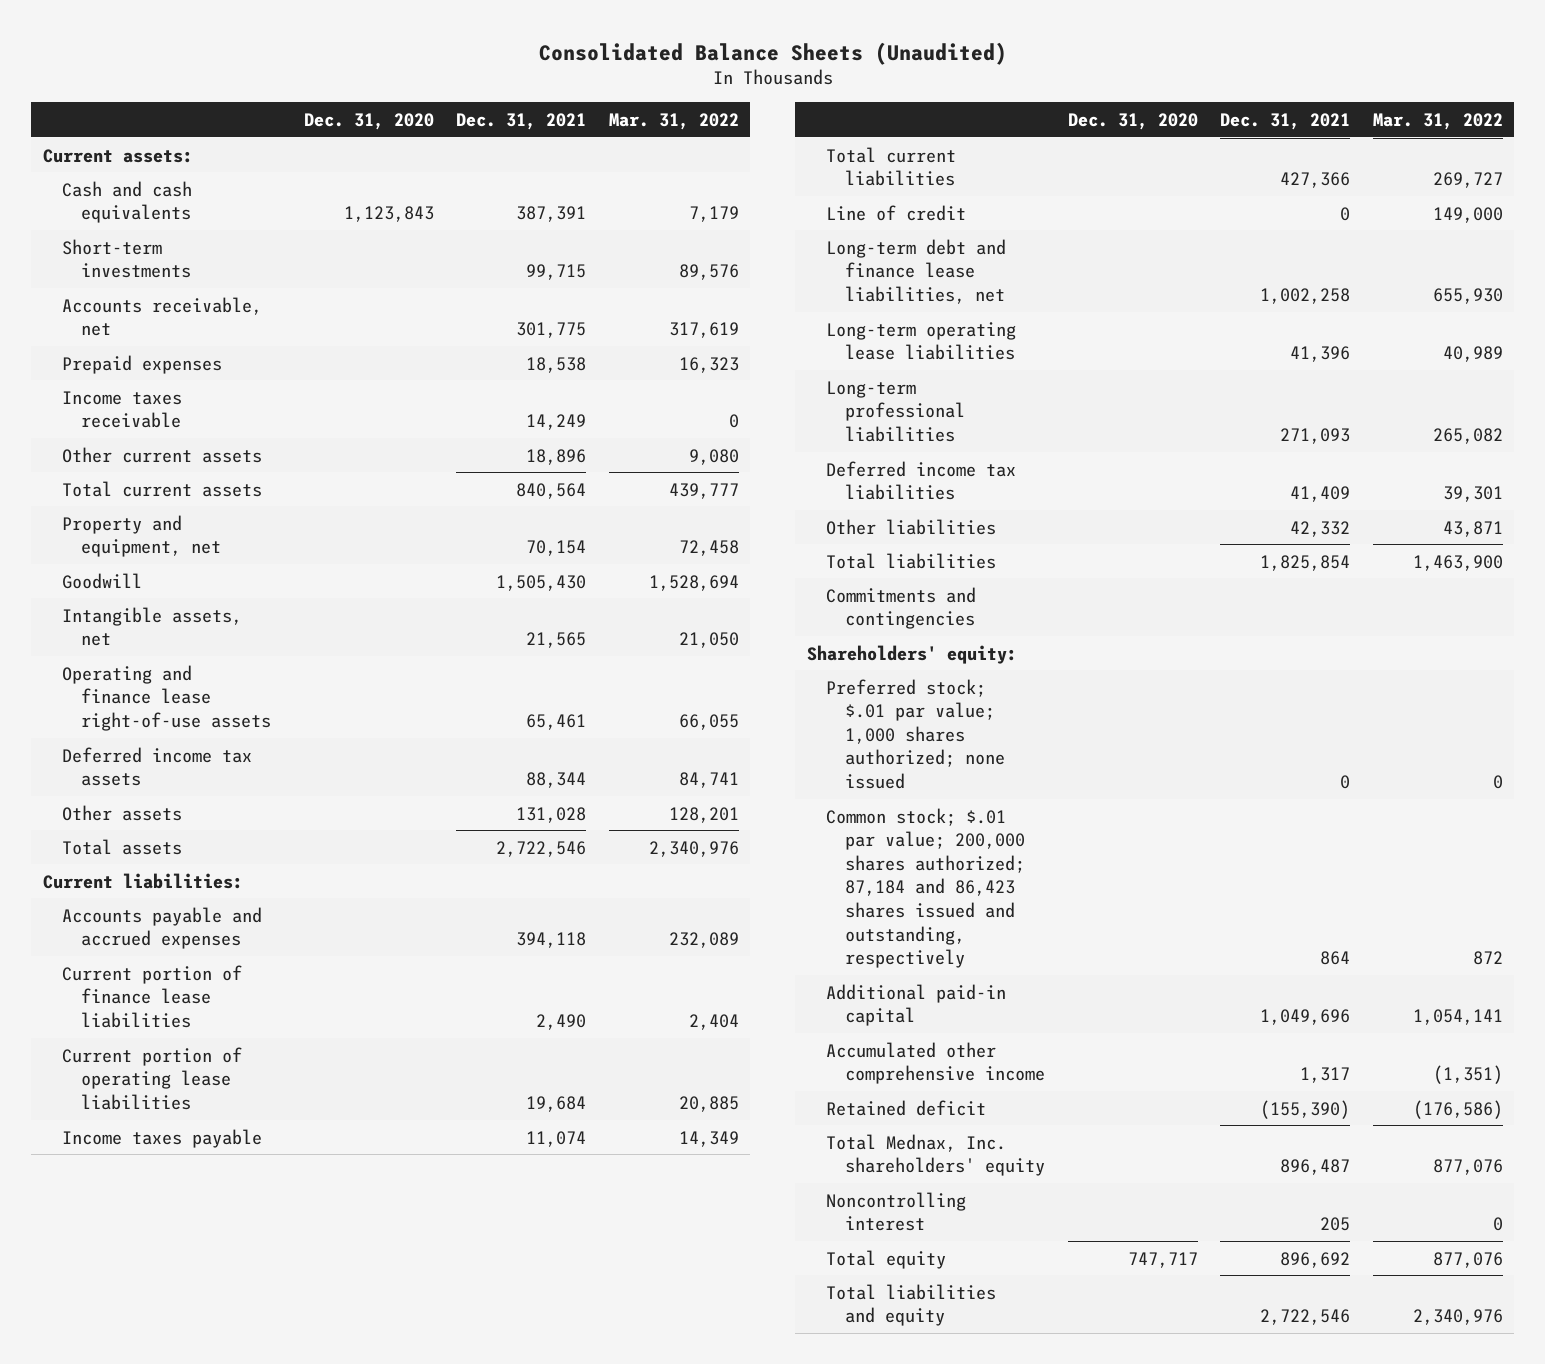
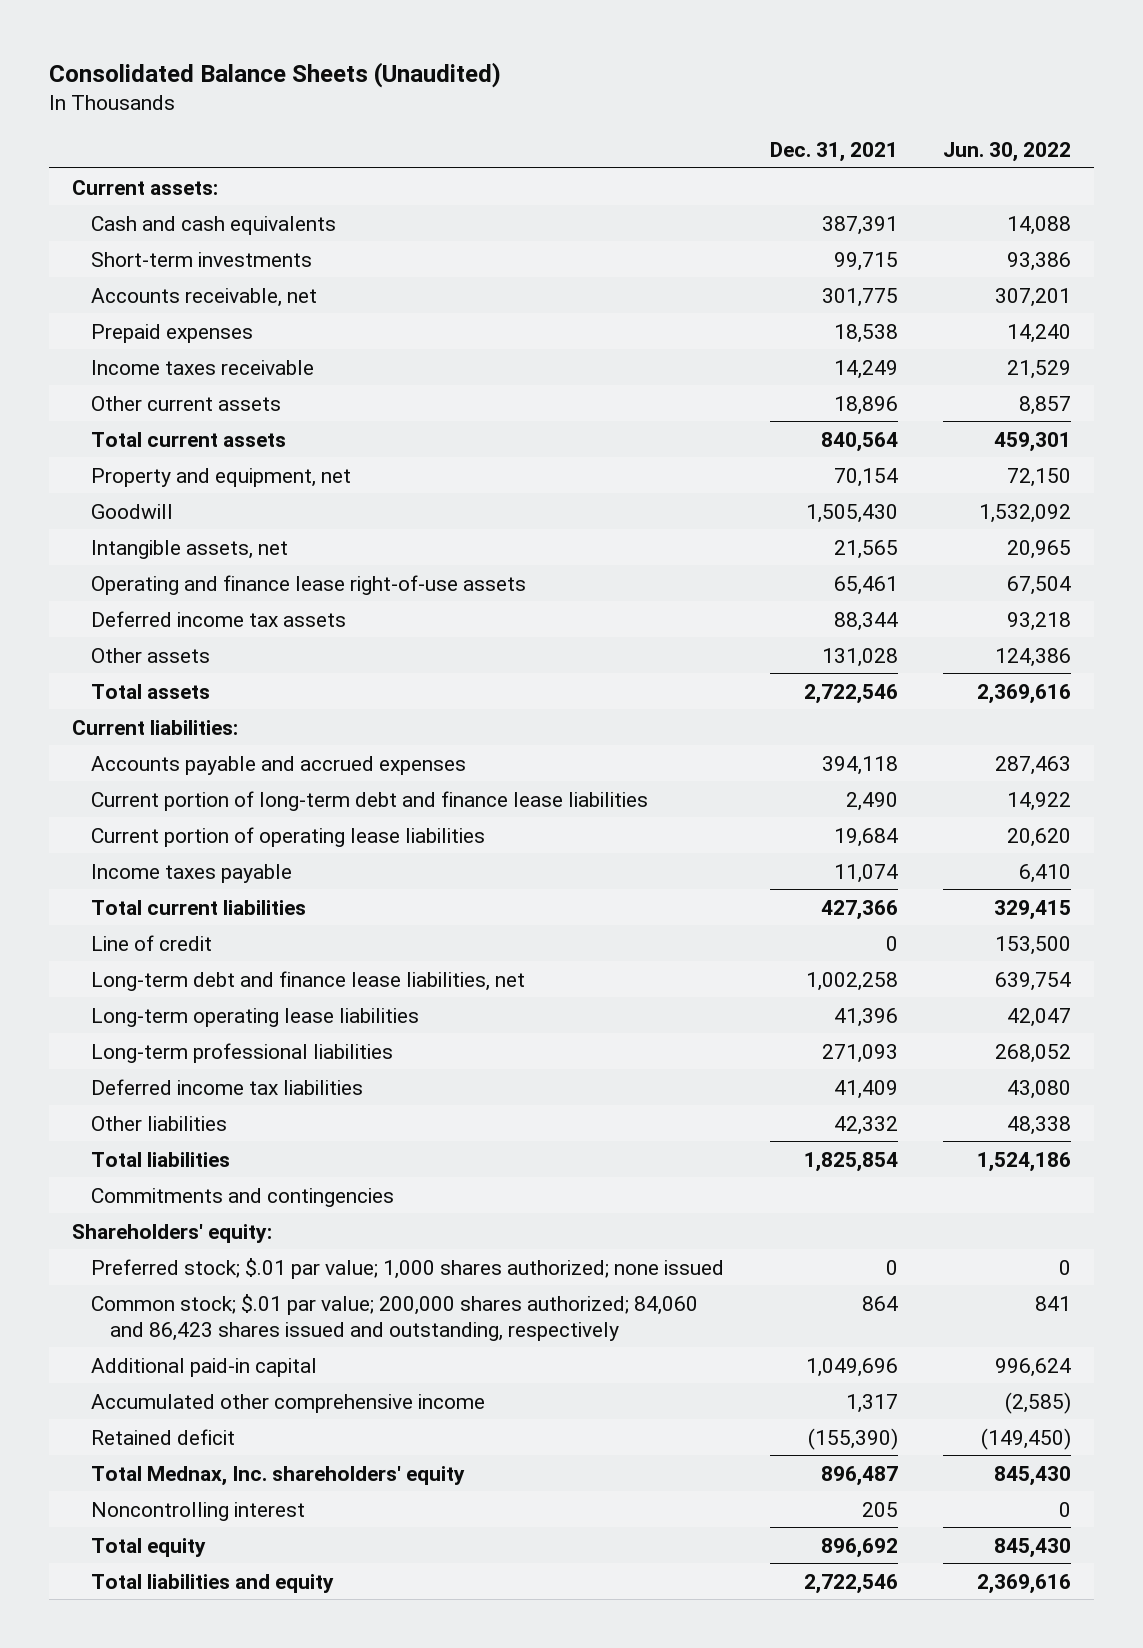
- | Dec. 31, 2020 | Dec. 31, 2021 | Mar. 31, 2022
+ | Dec. 31, 2021 | Jun. 30, 2022
- Current portion of finance lease liabilities | | 2,490 | 2,404
+ Current portion of long-term debt and finance lease liabilities | 2,490 | 14,922
- Common stock; $.01 par value; 200,000 shares authorized; 87,184 and 86,423 shares issued and outstanding, respectively | | 864 | 872
+ Common stock; $.01 par value; 200,000 shares authorized; 84,060 and 86,423 shares issued and outstanding, respectively | 864 | 841

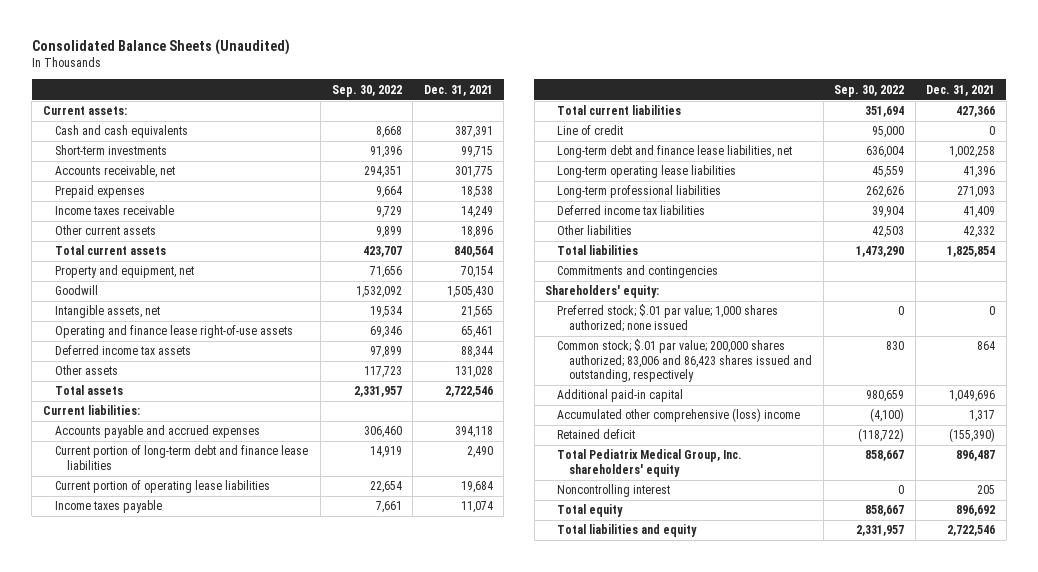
- | Dec. 31, 2021 | Jun. 30, 2022
+ | Sep. 30, 2022 | Dec. 31, 2021
- Common stock; $.01 par value; 200,000 shares authorized; 84,060 and 86,423 shares issued and outstanding, respectively | 864 | 841
+ Common stock; $.01 par value; 200,000 shares authorized; 83,006 and 86,423 shares issued and outstanding, respectively | 830 | 864
- Accumulated other comprehensive income | 1,317 | (2,585)
+ Accumulated other comprehensive (loss) income | (4,100) | 1,317
- Total Mednax, Inc. shareholders' equity | 896,487 | 845,430
+ Total Pediatrix Medical Group, Inc. shareholders' equity | 858,667 | 896,487

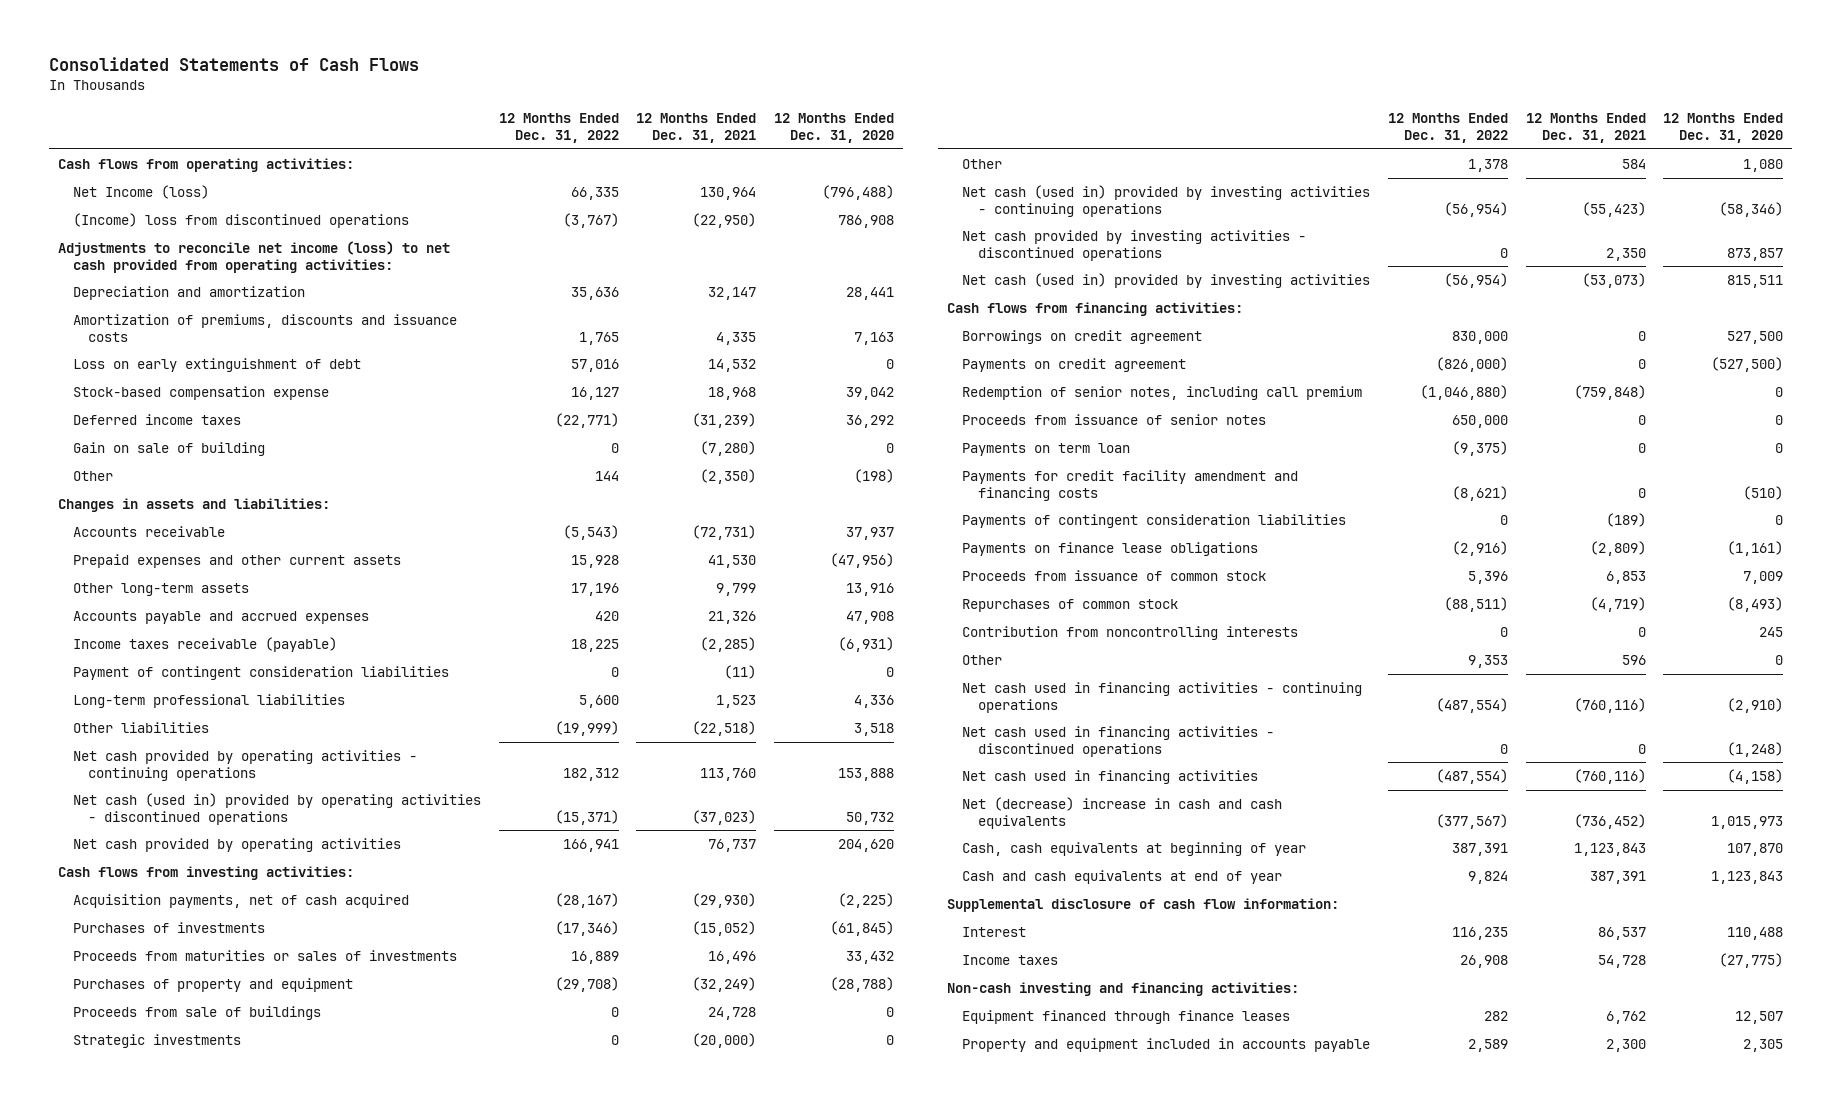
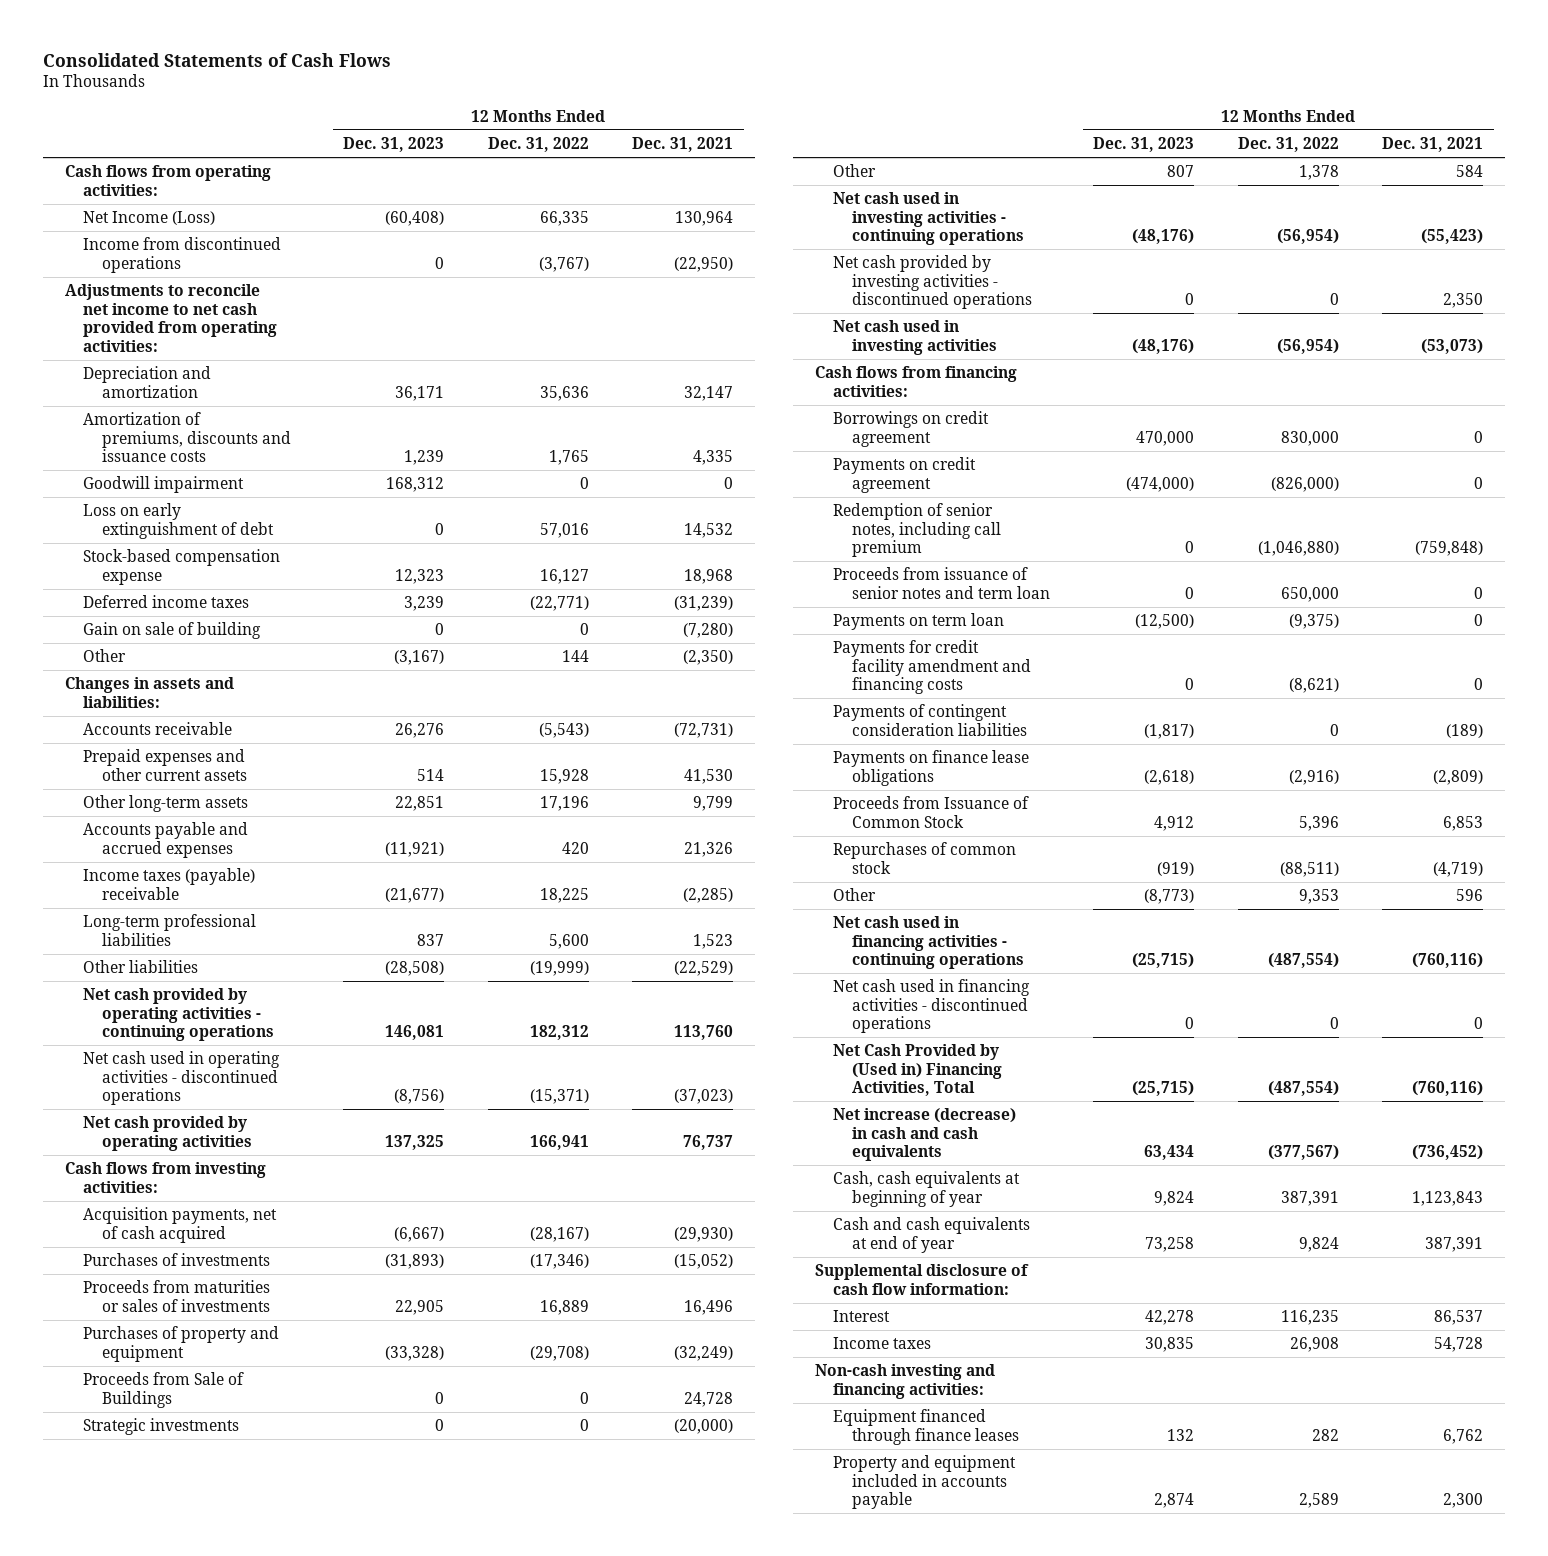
- | 12 Months Ended Dec. 31, 2022 | 12 Months Ended Dec. 31, 2021 | 12 Months Ended Dec. 31, 2020
+ | 12 Months Ended Dec. 31, 2023 | 12 Months Ended Dec. 31, 2022 | 12 Months Ended Dec. 31, 2021
- Net Income (loss) | 66,335 | 130,964 | (796,488)
- (Income) loss from discontinued operations | (3,767) | (22,950) | 786,908
- Adjustments to reconcile net income (loss) to net cash provided from operating activities:
+ Net Income (Loss) | (60,408) | 66,335 | 130,964
+ Income from discontinued operations | 0 | (3,767) | (22,950)
+ Adjustments to reconcile net income to net cash provided from operating activities:
+ Goodwill impairment | 168,312 | 0 | 0
- Income taxes receivable (payable) | 18,225 | (2,285) | (6,931)
- Payment of contingent consideration liabilities | 0 | (11) | 0
+ Income taxes (payable) receivable | (21,677) | 18,225 | (2,285)
- Other liabilities | (19,999) | (22,518) | 3,518
+ Other liabilities | (28,508) | (19,999) | (22,529)
- Net cash (used in) provided by operating activities - discontinued operations | (15,371) | (37,023) | 50,732
+ Net cash used in operating activities - discontinued operations | (8,756) | (15,371) | (37,023)
- Proceeds from sale of buildings | 0 | 24,728 | 0
+ Proceeds from Sale of Buildings | 0 | 0 | 24,728
- Net cash (used in) provided by investing activities - continuing operations | (56,954) | (55,423) | (58,346)
+ Net cash used in investing activities - continuing operations | (48,176) | (56,954) | (55,423)
- Net cash (used in) provided by investing activities | (56,954) | (53,073) | 815,511
+ Net cash used in investing activities | (48,176) | (56,954) | (53,073)
- Proceeds from issuance of senior notes | 650,000 | 0 | 0
+ Proceeds from issuance of senior notes and term loan | 0 | 650,000 | 0
- Proceeds from issuance of common stock | 5,396 | 6,853 | 7,009
+ Proceeds from Issuance of Common Stock | 4,912 | 5,396 | 6,853
- Contribution from noncontrolling interests | 0 | 0 | 245
- Net cash used in financing activities | (487,554) | (760,116) | (4,158)
- Net (decrease) increase in cash and cash equivalents | (377,567) | (736,452) | 1,015,973
+ Net Cash Provided by (Used in) Financing Activities, Total | (25,715) | (487,554) | (760,116)
+ Net increase (decrease) in cash and cash equivalents | 63,434 | (377,567) | (736,452)

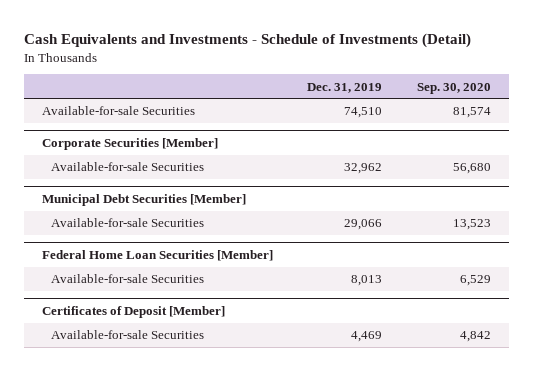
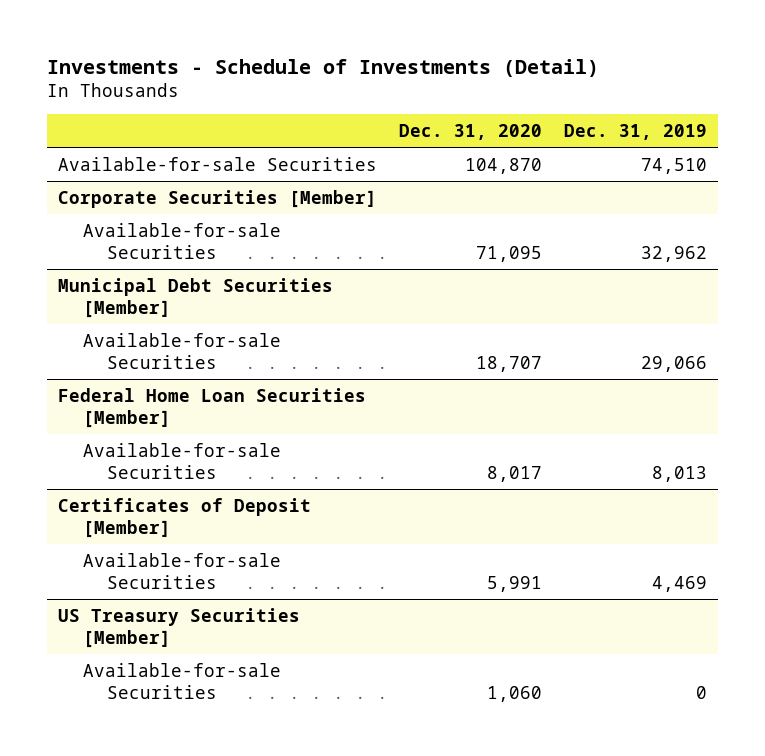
- Cash Equivalents and Investments - Schedule of Investments (Detail)
+ Investments - Schedule of Investments (Detail)
- | Dec. 31, 2019 | Sep. 30, 2020
+ | Dec. 31, 2020 | Dec. 31, 2019
+ US Treasury Securities [Member]
+ Available-for-sale Securities | 1,060 | 0

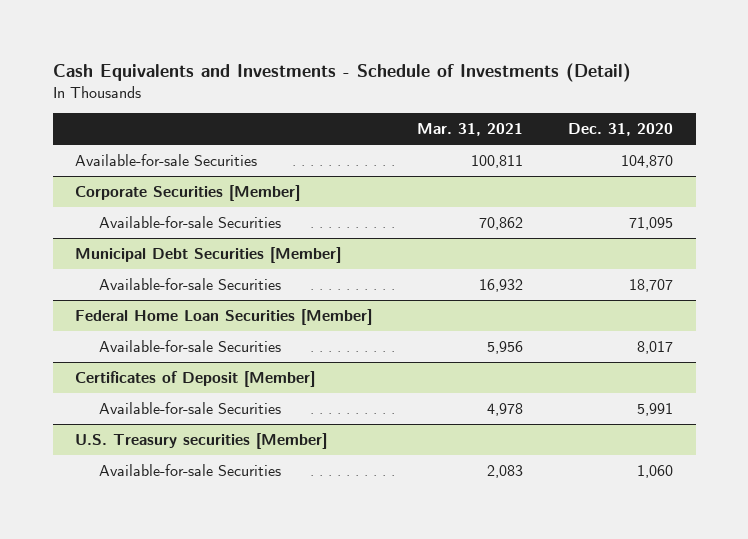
- Investments - Schedule of Investments (Detail)
+ Cash Equivalents and Investments - Schedule of Investments (Detail)
- | Dec. 31, 2020 | Dec. 31, 2019
+ | Mar. 31, 2021 | Dec. 31, 2020
- US Treasury Securities [Member]
+ U.S. Treasury securities [Member]

